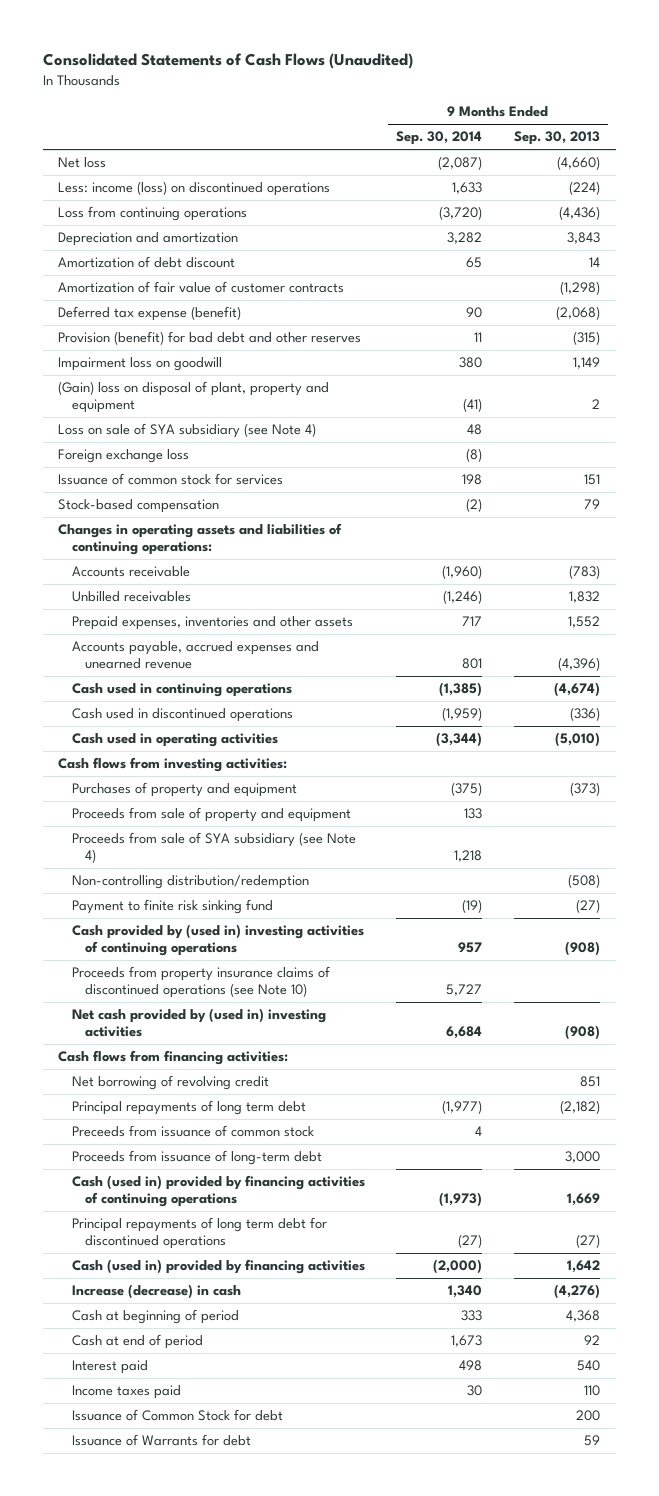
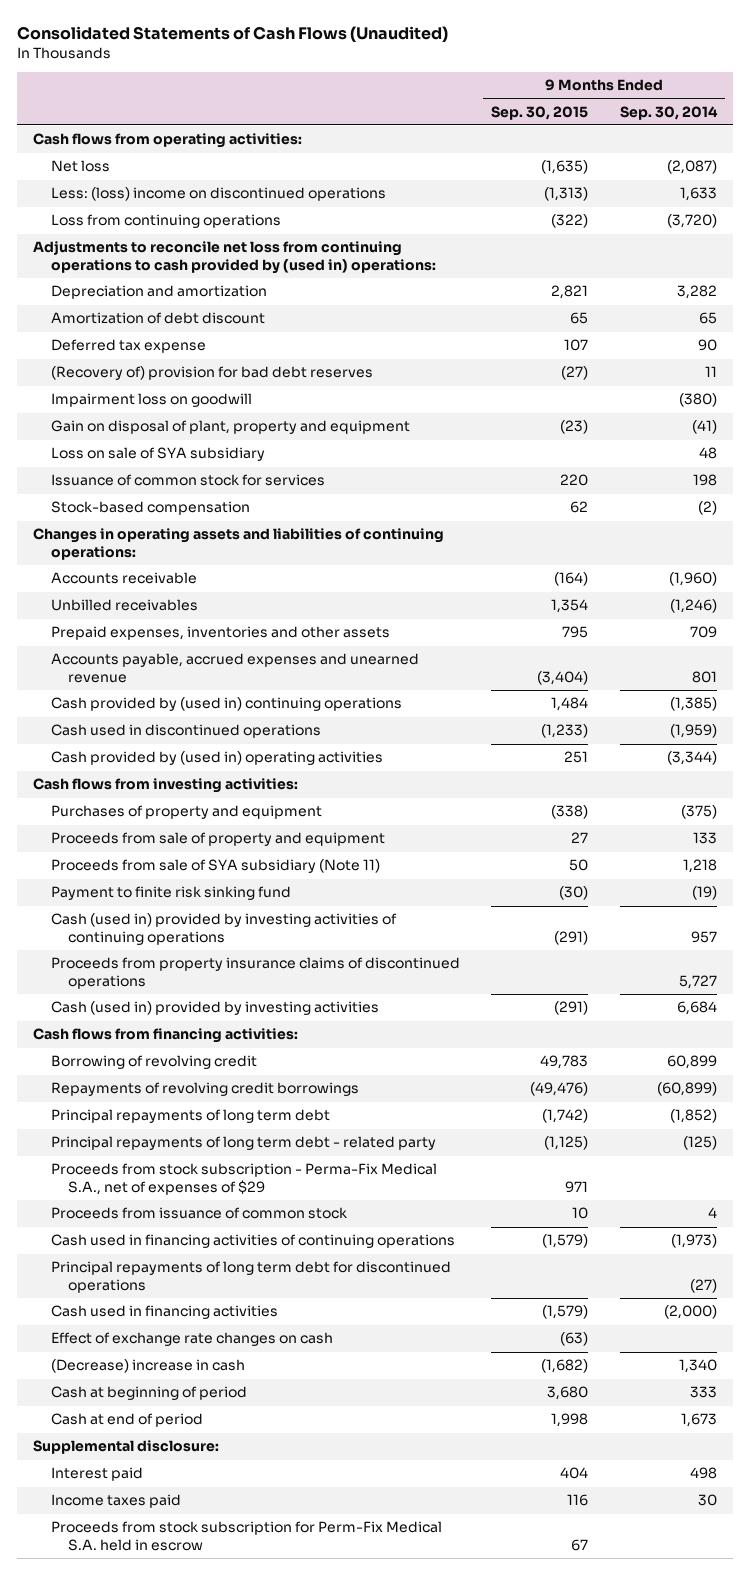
- | 9 Months Ended Sep. 30, 2014 | 9 Months Ended Sep. 30, 2013
+ | 9 Months Ended Sep. 30, 2015 | 9 Months Ended Sep. 30, 2014
+ Cash flows from operating activities:
- Less: income (loss) on discontinued operations | 1,633 | (224)
+ Less: (loss) income on discontinued operations | (1,313) | 1,633
+ Adjustments to reconcile net loss from continuing operations to cash provided by (used in) operations:
- Amortization of fair value of customer contracts | | (1,298)
- Deferred tax expense (benefit) | 90 | (2,068)
- Provision (benefit) for bad debt and other reserves | 11 | (315)
- Impairment loss on goodwill | 380 | 1,149
- (Gain) loss on disposal of plant, property and equipment | (41) | 2
- Loss on sale of SYA subsidiary (see Note 4) | 48 |
- Foreign exchange loss | (8) |
+ Deferred tax expense | 107 | 90
+ (Recovery of) provision for bad debt reserves | (27) | 11
+ Impairment loss on goodwill | | (380)
+ Gain on disposal of plant, property and equipment | (23) | (41)
+ Loss on sale of SYA subsidiary | | 48
- Prepaid expenses, inventories and other assets | 717 | 1,552
+ Prepaid expenses, inventories and other assets | 795 | 709
- Cash used in continuing operations | (1,385) | (4,674)
+ Cash provided by (used in) continuing operations | 1,484 | (1,385)
- Cash used in operating activities | (3,344) | (5,010)
+ Cash provided by (used in) operating activities | 251 | (3,344)
- Proceeds from sale of SYA subsidiary (see Note 4) | 1,218 |
- Non-controlling distribution/redemption | | (508)
+ Proceeds from sale of SYA subsidiary (Note 11) | 50 | 1,218
- Cash provided by (used in) investing activities of continuing operations | 957 | (908)
- Proceeds from property insurance claims of discontinued operations (see Note 10) | 5,727 |
- Net cash provided by (used in) investing activities | 6,684 | (908)
+ Cash (used in) provided by investing activities of continuing operations | (291) | 957
+ Proceeds from property insurance claims of discontinued operations | | 5,727
+ Cash (used in) provided by investing activities | (291) | 6,684
- Net borrowing of revolving credit | | 851
- Principal repayments of long term debt | (1,977) | (2,182)
- Preceeds from issuance of common stock | 4 |
- Proceeds from issuance of long-term debt | | 3,000
- Cash (used in) provided by financing activities of continuing operations | (1,973) | 1,669
+ Borrowing of revolving credit | 49,783 | 60,899
+ Repayments of revolving credit borrowings | (49,476) | (60,899)
+ Principal repayments of long term debt | (1,742) | (1,852)
+ Principal repayments of long term debt - related party | (1,125) | (125)
+ Proceeds from stock subscription - Perma-Fix Medical S.A., net of expenses of $29 | 971 |
+ Proceeds from issuance of common stock | 10 | 4
+ Cash used in financing activities of continuing operations | (1,579) | (1,973)
- Cash (used in) provided by financing activities | (2,000) | 1,642
- Increase (decrease) in cash | 1,340 | (4,276)
+ Cash used in financing activities | (1,579) | (2,000)
+ Effect of exchange rate changes on cash | (63) |
+ (Decrease) increase in cash | (1,682) | 1,340
+ Supplemental disclosure:
- Issuance of Common Stock for debt | | 200
- Issuance of Warrants for debt | | 59
+ Proceeds from stock subscription for Perm-Fix Medical S.A. held in escrow | 67 |

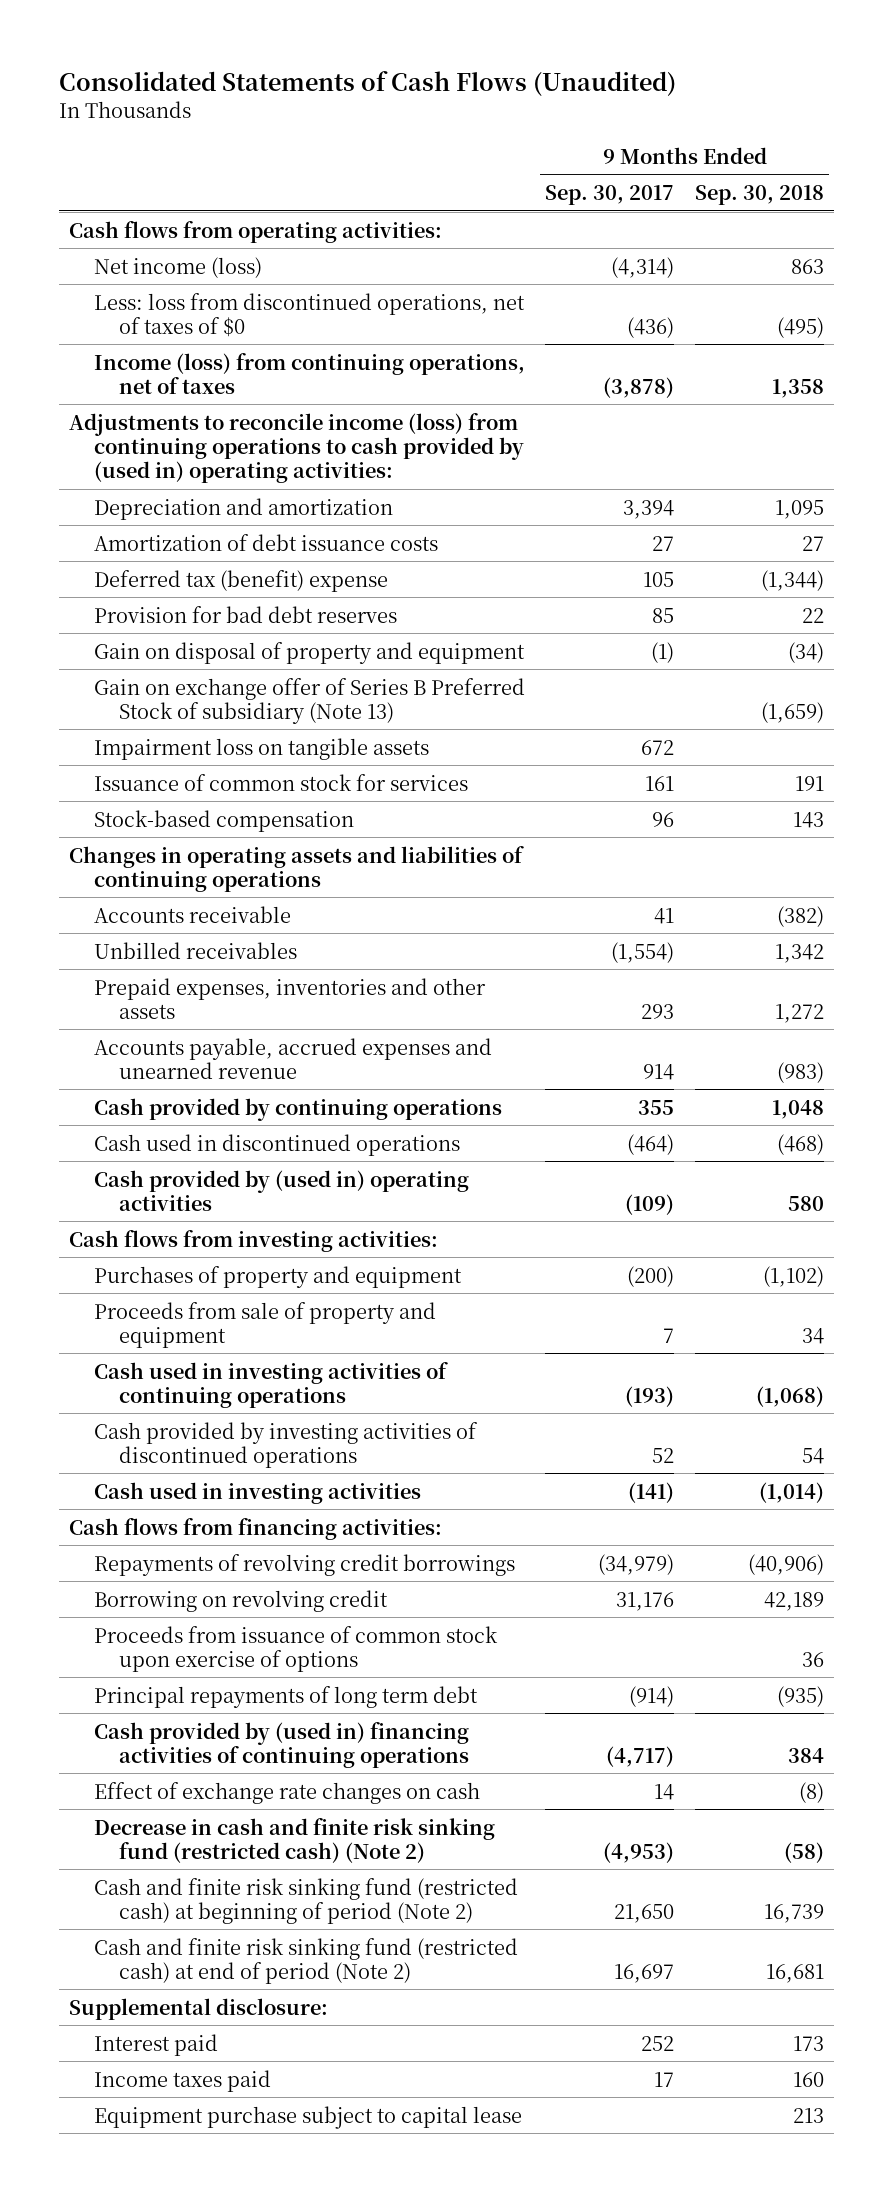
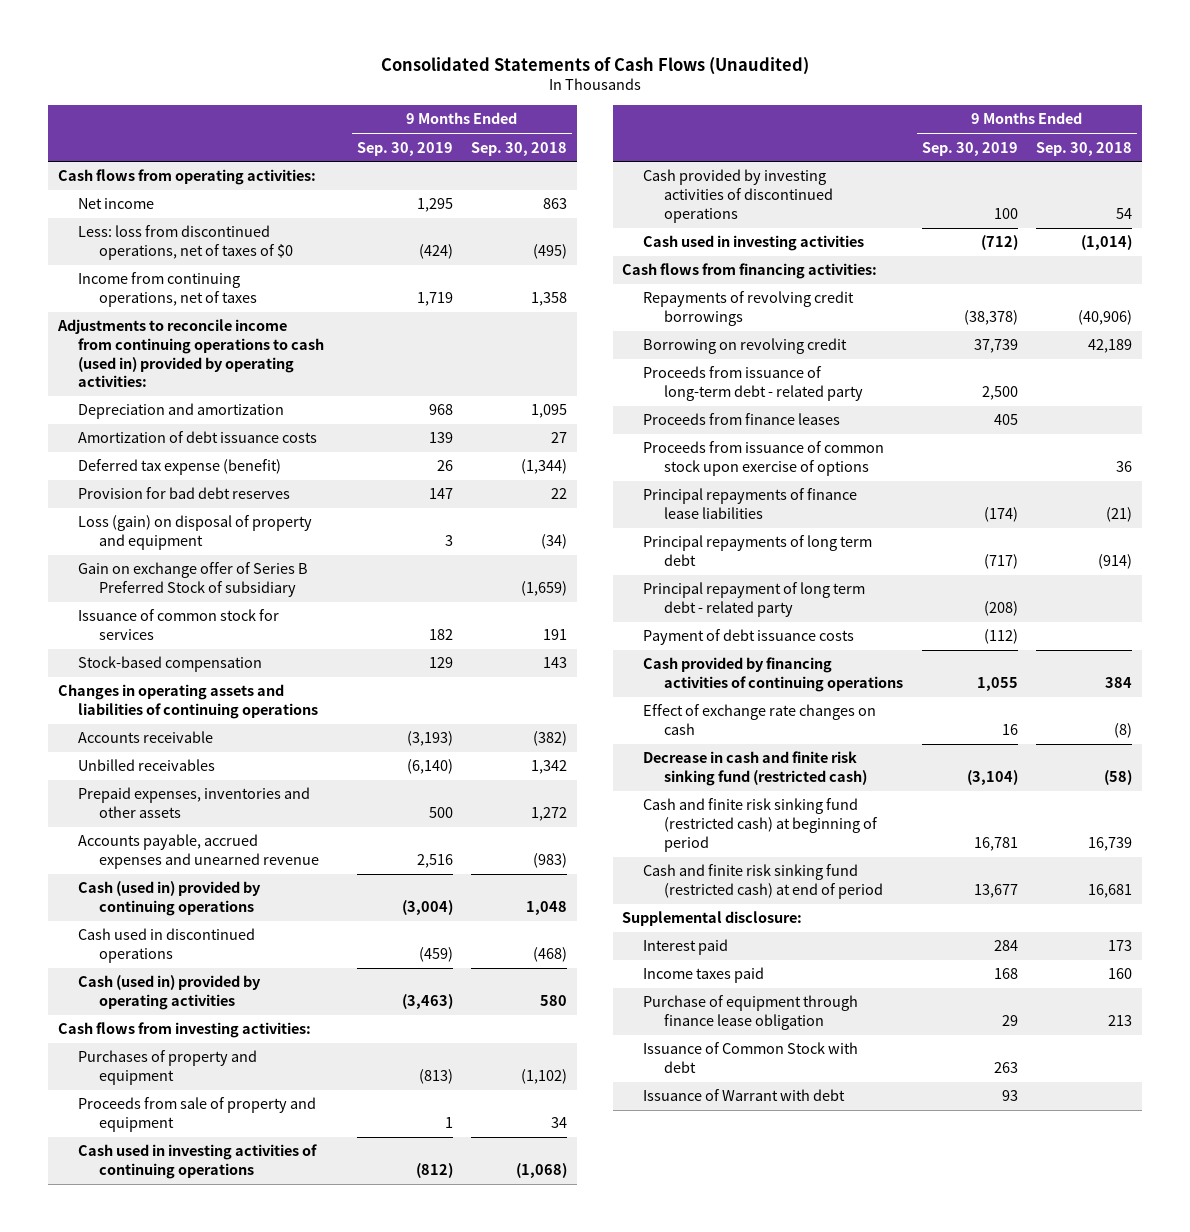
- | 9 Months Ended Sep. 30, 2017 | 9 Months Ended Sep. 30, 2018
+ | 9 Months Ended Sep. 30, 2019 | 9 Months Ended Sep. 30, 2018
- Net income (loss) | (4,314) | 863
+ Net income | 1,295 | 863
- Income (loss) from continuing operations, net of taxes | (3,878) | 1,358
- Adjustments to reconcile income (loss) from continuing operations to cash provided by (used in) operating activities:
+ Income from continuing operations, net of taxes | 1,719 | 1,358
+ Adjustments to reconcile income from continuing operations to cash (used in) provided by operating activities:
- Deferred tax (benefit) expense | 105 | (1,344)
+ Deferred tax expense (benefit) | 26 | (1,344)
- Gain on disposal of property and equipment | (1) | (34)
- Gain on exchange offer of Series B Preferred Stock of subsidiary (Note 13) | | (1,659)
- Impairment loss on tangible assets | 672 |
+ Loss (gain) on disposal of property and equipment | 3 | (34)
+ Gain on exchange offer of Series B Preferred Stock of subsidiary | | (1,659)
- Cash provided by continuing operations | 355 | 1,048
+ Cash (used in) provided by continuing operations | (3,004) | 1,048
- Cash provided by (used in) operating activities | (109) | 580
+ Cash (used in) provided by operating activities | (3,463) | 580
+ Proceeds from issuance of long-term debt - related party | 2,500 |
+ Proceeds from finance leases | 405 |
- Principal repayments of long term debt | (914) | (935)
- Cash provided by (used in) financing activities of continuing operations | (4,717) | 384
+ Principal repayments of finance lease liabilities | (174) | (21)
+ Principal repayments of long term debt | (717) | (914)
+ Principal repayment of long term debt - related party | (208) |
+ Payment of debt issuance costs | (112) |
+ Cash provided by financing activities of continuing operations | 1,055 | 384
- Decrease in cash and finite risk sinking fund (restricted cash) (Note 2) | (4,953) | (58)
- Cash and finite risk sinking fund (restricted cash) at beginning of period (Note 2) | 21,650 | 16,739
- Cash and finite risk sinking fund (restricted cash) at end of period (Note 2) | 16,697 | 16,681
+ Decrease in cash and finite risk sinking fund (restricted cash) | (3,104) | (58)
+ Cash and finite risk sinking fund (restricted cash) at beginning of period | 16,781 | 16,739
+ Cash and finite risk sinking fund (restricted cash) at end of period | 13,677 | 16,681
- Equipment purchase subject to capital lease | | 213
+ Purchase of equipment through finance lease obligation | 29 | 213
+ Issuance of Common Stock with debt | 263 |
+ Issuance of Warrant with debt | 93 |

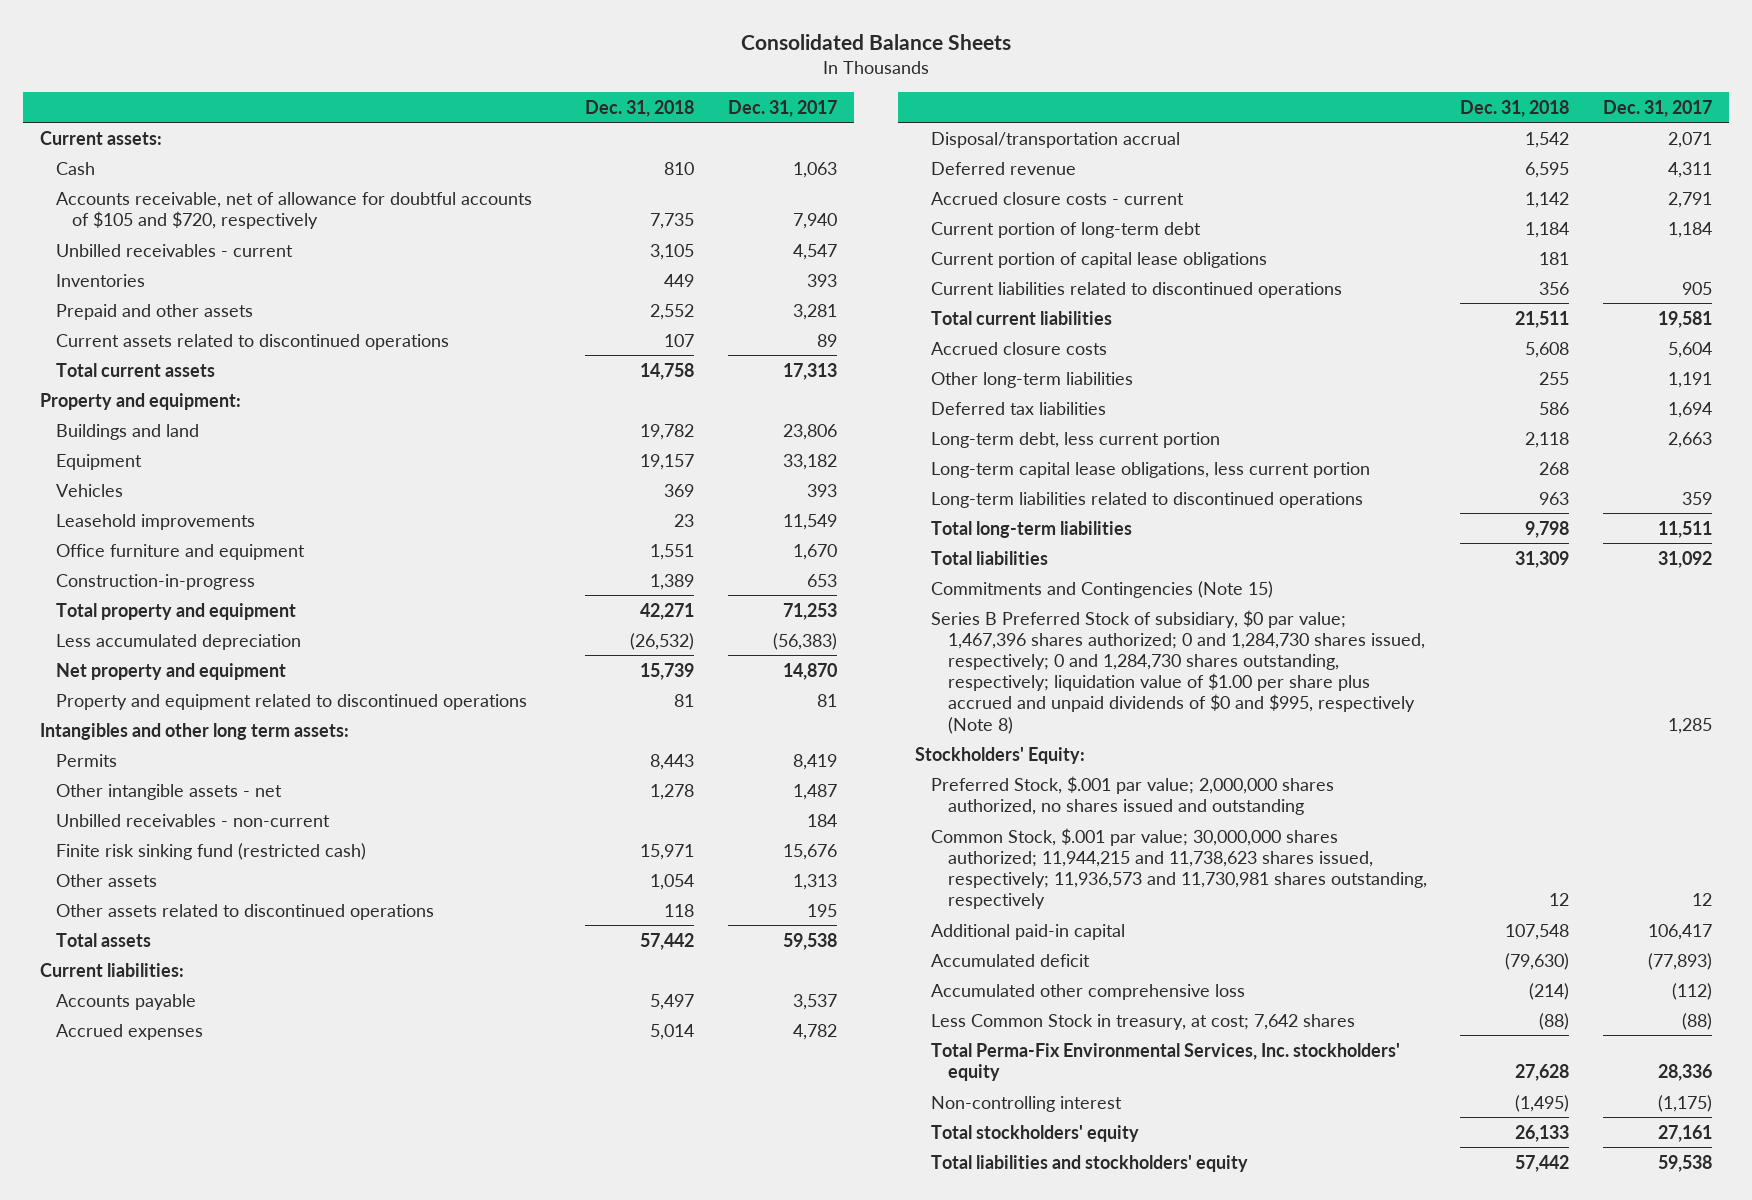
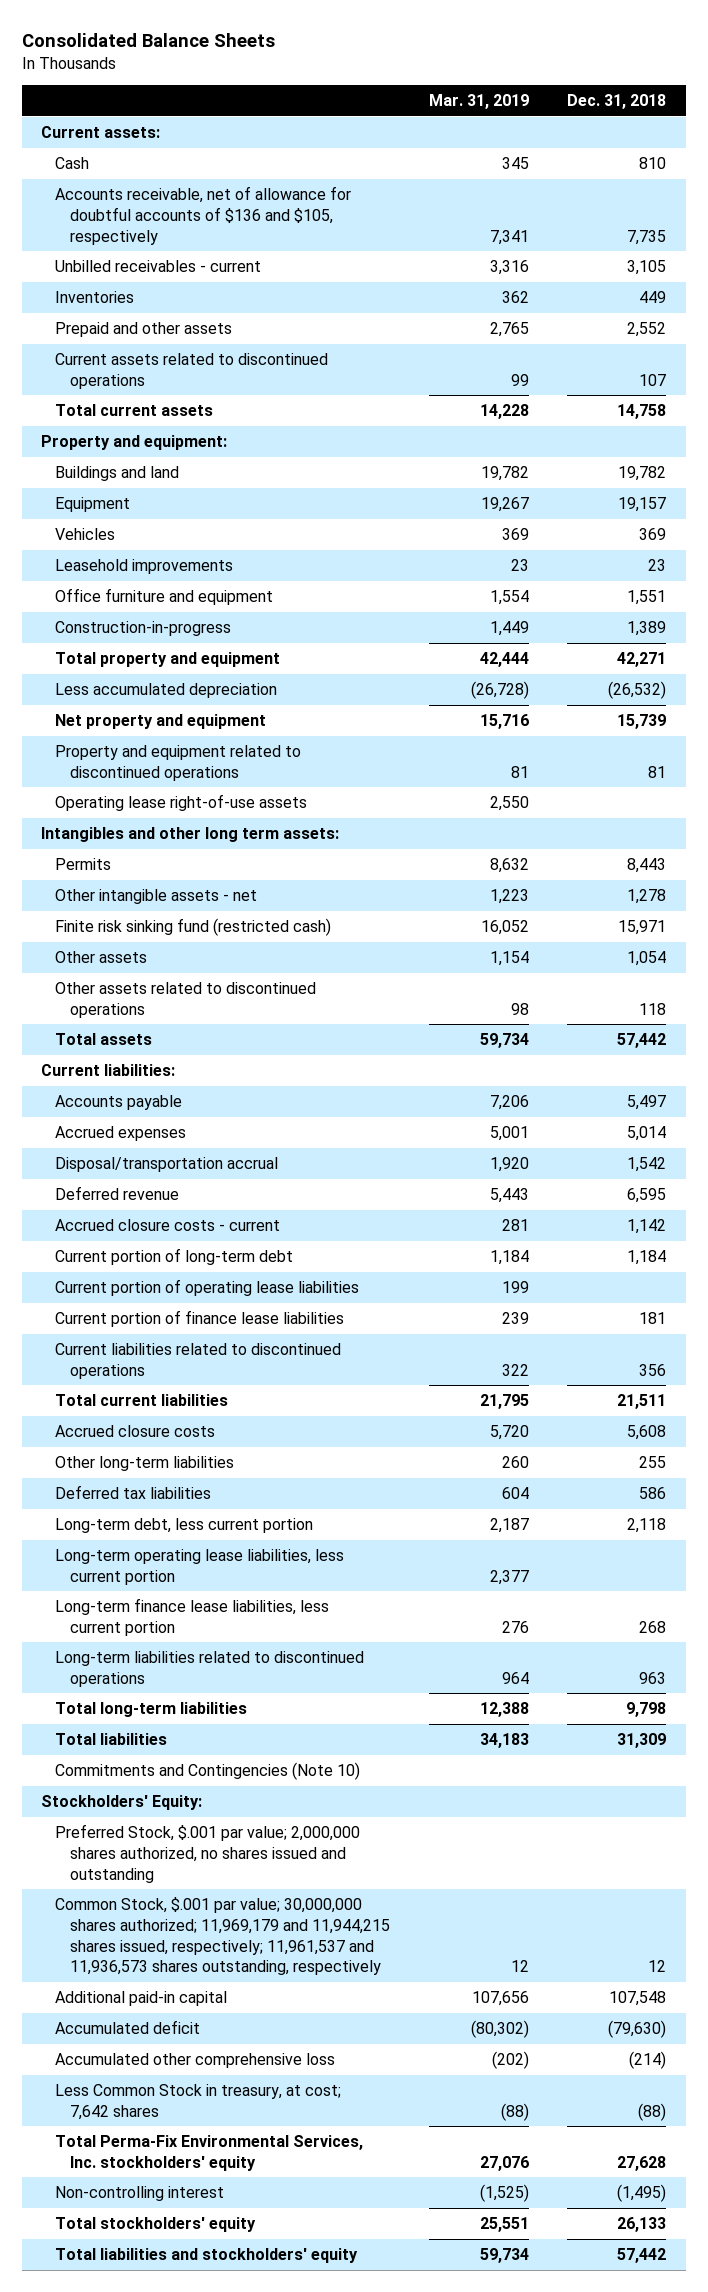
- | Dec. 31, 2018 | Dec. 31, 2017
+ | Mar. 31, 2019 | Dec. 31, 2018
- Accounts receivable, net of allowance for doubtful accounts of $105 and $720, respectively | 7,735 | 7,940
+ Accounts receivable, net of allowance for doubtful accounts of $136 and $105, respectively | 7,341 | 7,735
+ Operating lease right-of-use assets | 2,550 |
- Unbilled receivables - non-current | | 184
- Current portion of capital lease obligations | 181 |
+ Current portion of operating lease liabilities | 199 |
+ Current portion of finance lease liabilities | 239 | 181
- Long-term capital lease obligations, less current portion | 268 |
+ Long-term operating lease liabilities, less current portion | 2,377 |
+ Long-term finance lease liabilities, less current portion | 276 | 268
- Commitments and Contingencies (Note 15)
- Series B Preferred Stock of subsidiary, $0 par value; 1,467,396 shares authorized; 0 and 1,284,730 shares issued, respectively; 0 and 1,284,730 shares outstanding, respectively; liquidation value of $1.00 per share plus accrued and unpaid dividends of $0 and $995, respectively (Note 8) | | 1,285
+ Commitments and Contingencies (Note 10)
- Common Stock, $.001 par value; 30,000,000 shares authorized; 11,944,215 and 11,738,623 shares issued, respectively; 11,936,573 and 11,730,981 shares outstanding, respectively | 12 | 12
+ Common Stock, $.001 par value; 30,000,000 shares authorized; 11,969,179 and 11,944,215 shares issued, respectively; 11,961,537 and 11,936,573 shares outstanding, respectively | 12 | 12

